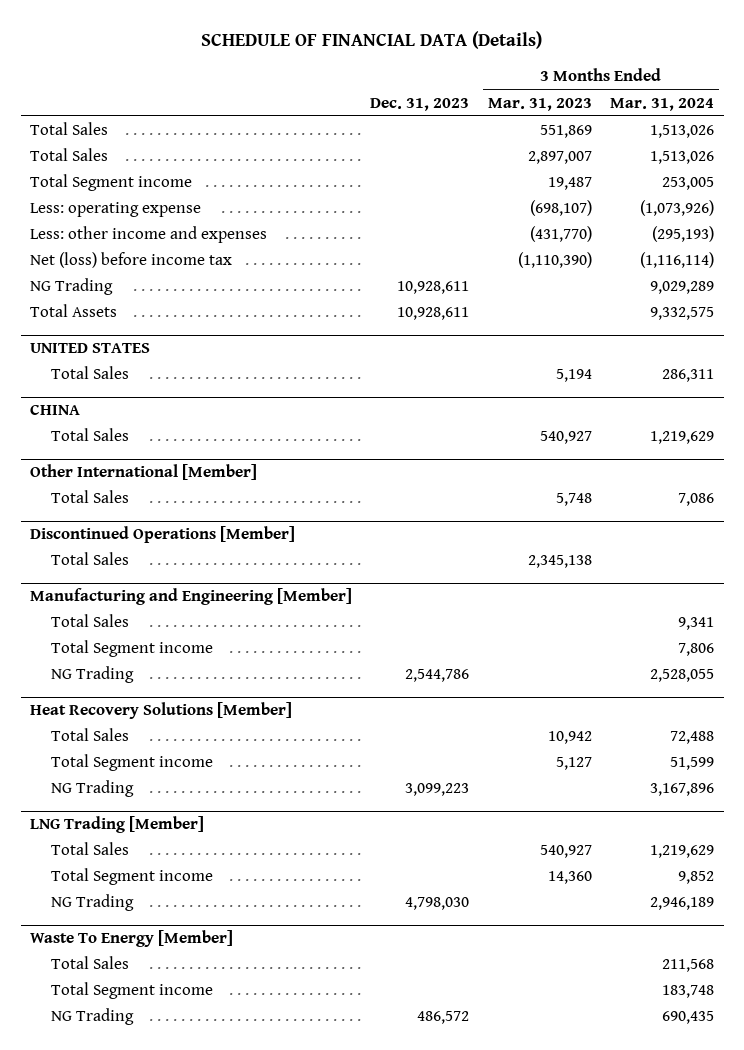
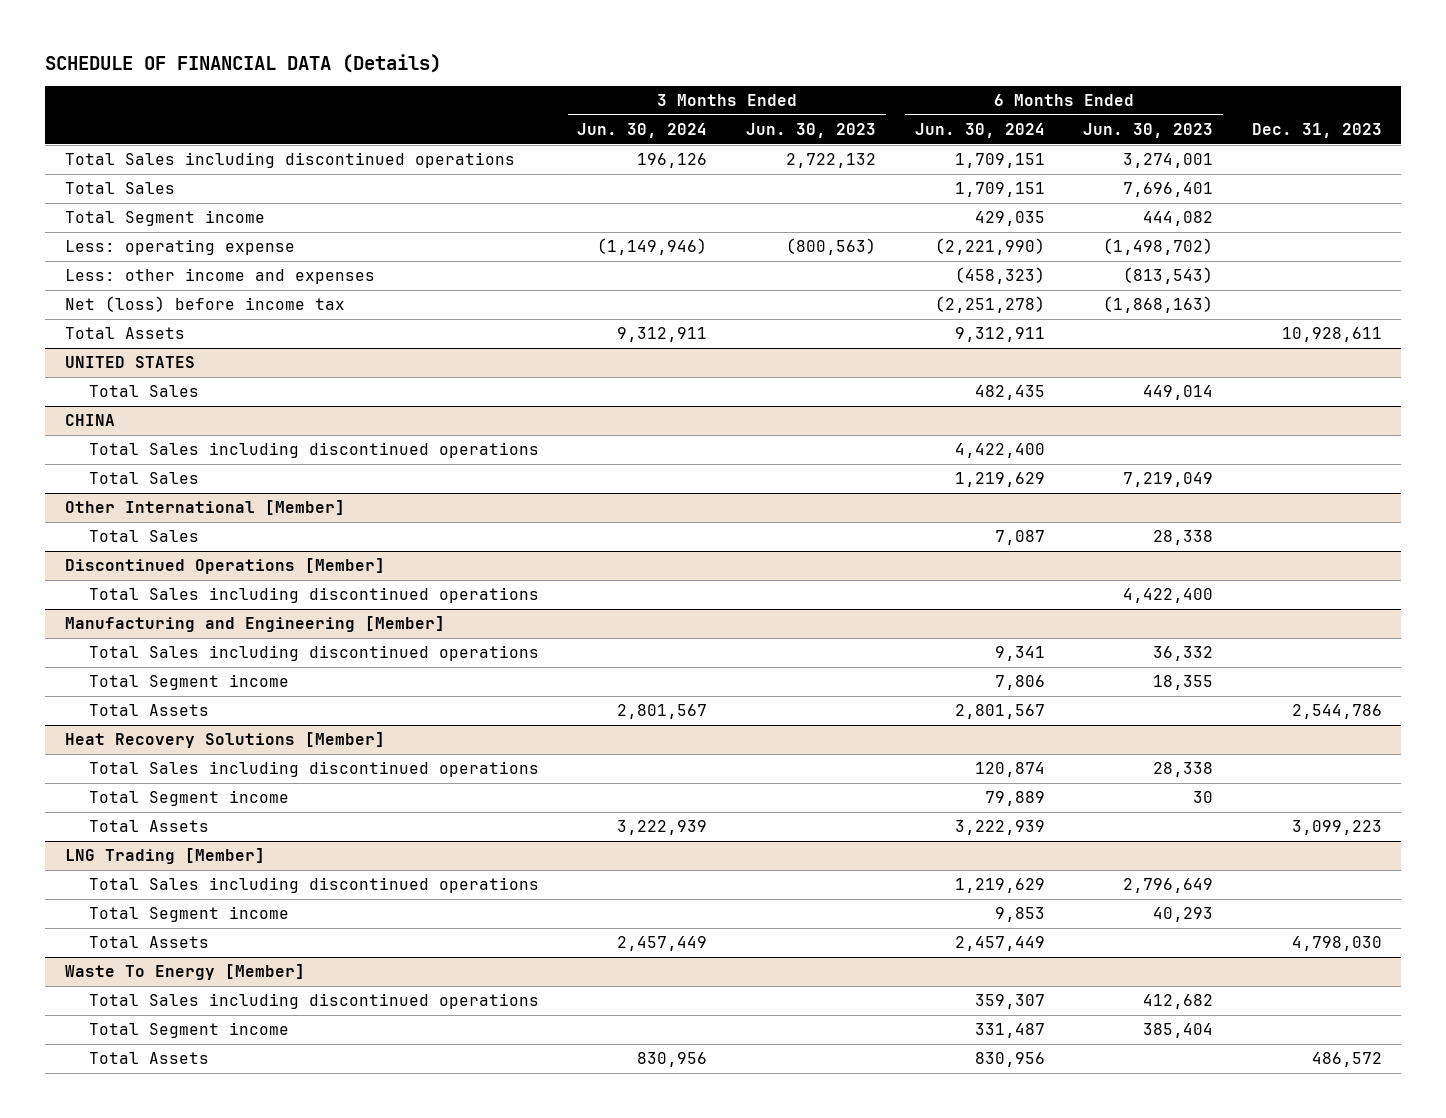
- | Dec. 31, 2023 | 3 Months Ended Mar. 31, 2023 | 3 Months Ended Mar. 31, 2024
+ | 3 Months Ended Jun. 30, 2024 | 3 Months Ended Jun. 30, 2023 | 6 Months Ended Jun. 30, 2024 | 6 Months Ended Jun. 30, 2023 | Dec. 31, 2023
- Total Sales | | 551,869 | 1,513,026
+ Total Sales including discontinued operations | 196,126 | 2,722,132 | 1,709,151 | 3,274,001 |
- NG Trading | 10,928,611 | | 9,029,289
@ CHINA
+ Total Sales including discontinued operations | | | 4,422,400 | |
@ Discontinued Operations [Member]
- Total Sales | | 2,345,138 |
+ Total Sales including discontinued operations | | | | 4,422,400 |
@ Manufacturing and Engineering [Member]
- Total Sales | | | 9,341
+ Total Sales including discontinued operations | | | 9,341 | 36,332 |
- NG Trading | 2,544,786 | | 2,528,055
+ Total Assets | 2,801,567 | | 2,801,567 | | 2,544,786
@ Heat Recovery Solutions [Member]
- Total Sales | | 10,942 | 72,488
+ Total Sales including discontinued operations | | | 120,874 | 28,338 |
- NG Trading | 3,099,223 | | 3,167,896
+ Total Assets | 3,222,939 | | 3,222,939 | | 3,099,223
@ LNG Trading [Member]
- Total Sales | | 540,927 | 1,219,629
+ Total Sales including discontinued operations | | | 1,219,629 | 2,796,649 |
- NG Trading | 4,798,030 | | 2,946,189
+ Total Assets | 2,457,449 | | 2,457,449 | | 4,798,030
@ Waste To Energy [Member]
- Total Sales | | | 211,568
+ Total Sales including discontinued operations | | | 359,307 | 412,682 |
- NG Trading | 486,572 | | 690,435
+ Total Assets | 830,956 | | 830,956 | | 486,572

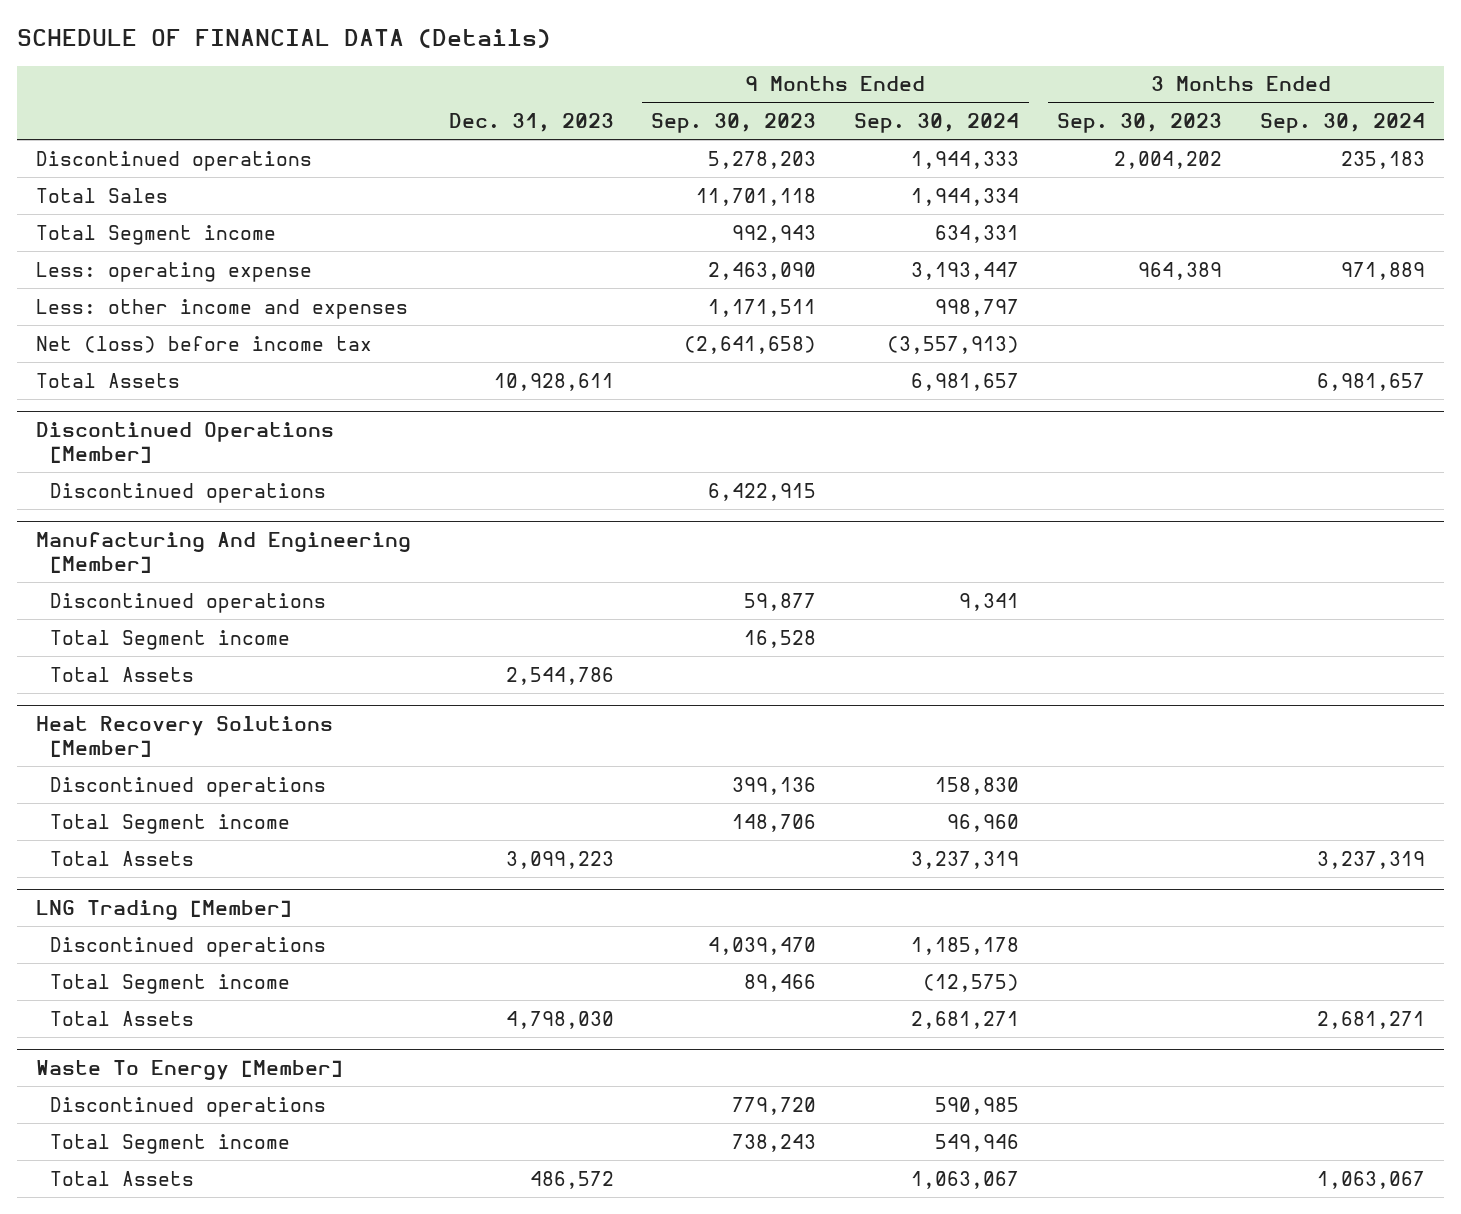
- | 3 Months Ended Jun. 30, 2024 | 3 Months Ended Jun. 30, 2023 | 6 Months Ended Jun. 30, 2024 | 6 Months Ended Jun. 30, 2023 | Dec. 31, 2023
+ | Dec. 31, 2023 | 9 Months Ended Sep. 30, 2023 | 9 Months Ended Sep. 30, 2024 | 3 Months Ended Sep. 30, 2023 | 3 Months Ended Sep. 30, 2024
- Total Sales including discontinued operations | 196,126 | 2,722,132 | 1,709,151 | 3,274,001 |
+ Discontinued operations | | 5,278,203 | 1,944,333 | 2,004,202 | 235,183
- UNITED STATES
- Total Sales | | | 482,435 | 449,014 |
- CHINA
- Total Sales including discontinued operations | | | 4,422,400 | |
- Total Sales | | | 1,219,629 | 7,219,049 |
- Other International [Member]
- Total Sales | | | 7,087 | 28,338 |
@ Discontinued Operations [Member]
- Total Sales including discontinued operations | | | | 4,422,400 |
- Manufacturing and Engineering [Member]
- Total Sales including discontinued operations | | | 9,341 | 36,332 |
@ Discontinued Operations [Member]
+ Discontinued operations | | 6,422,915 | | |
+ Manufacturing And Engineering [Member]
+ Discontinued operations | | 59,877 | 9,341 | |
@ Heat Recovery Solutions [Member]
- Total Sales including discontinued operations | | | 120,874 | 28,338 |
+ Discontinued operations | | 399,136 | 158,830 | |
@ LNG Trading [Member]
- Total Sales including discontinued operations | | | 1,219,629 | 2,796,649 |
+ Discontinued operations | | 4,039,470 | 1,185,178 | |
@ Waste To Energy [Member]
- Total Sales including discontinued operations | | | 359,307 | 412,682 |
+ Discontinued operations | | 779,720 | 590,985 | |

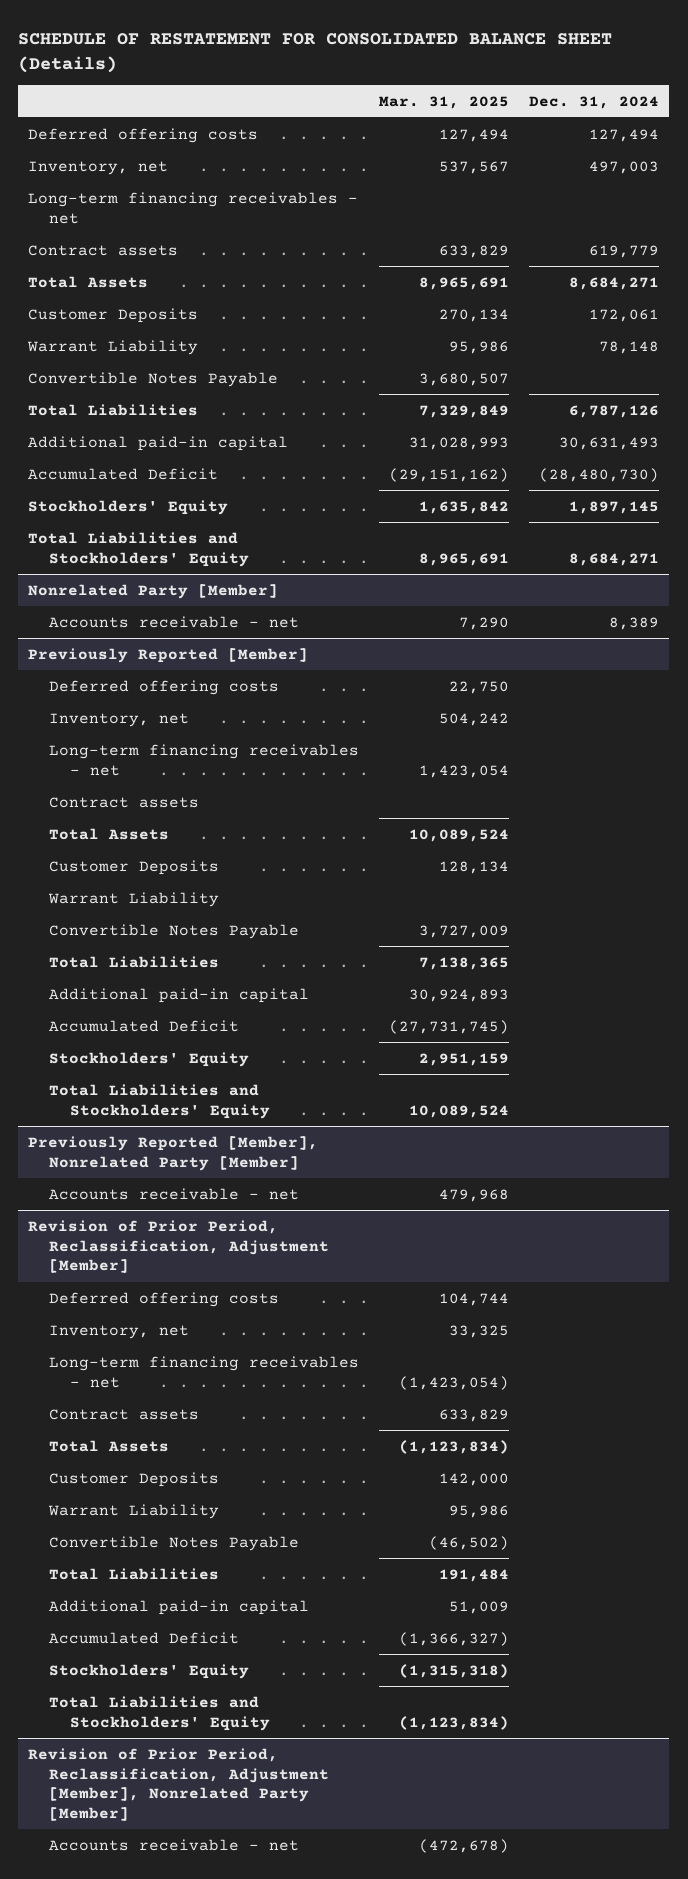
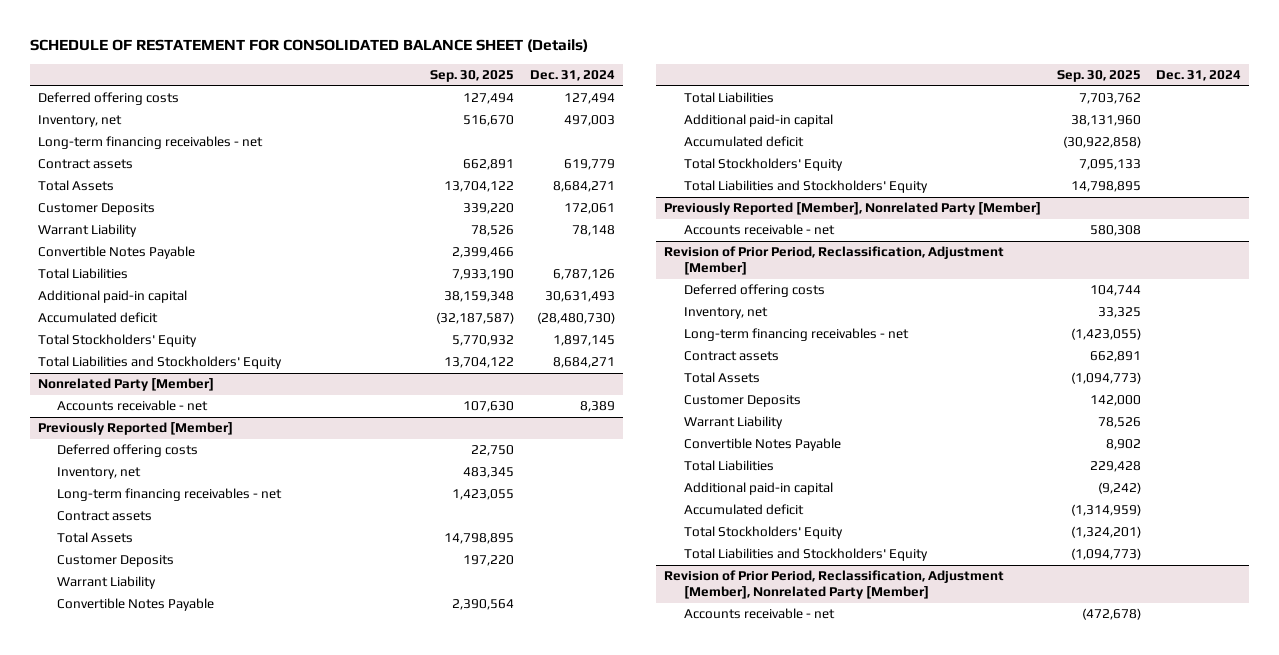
- | Mar. 31, 2025 | Dec. 31, 2024
+ | Sep. 30, 2025 | Dec. 31, 2024
- Accumulated Deficit | (29,151,162) | (28,480,730)
- Stockholders' Equity | 1,635,842 | 1,897,145
+ Accumulated deficit | (32,187,587) | (28,480,730)
+ Total Stockholders' Equity | 5,770,932 | 1,897,145
@ Previously Reported [Member]
- Accumulated Deficit | (27,731,745) |
- Stockholders' Equity | 2,951,159 |
+ Accumulated deficit | (30,922,858) |
+ Total Stockholders' Equity | 7,095,133 |
@ Revision of Prior Period, Reclassification, Adjustment [Member]
- Accumulated Deficit | (1,366,327) |
- Stockholders' Equity | (1,315,318) |
+ Accumulated deficit | (1,314,959) |
+ Total Stockholders' Equity | (1,324,201) |

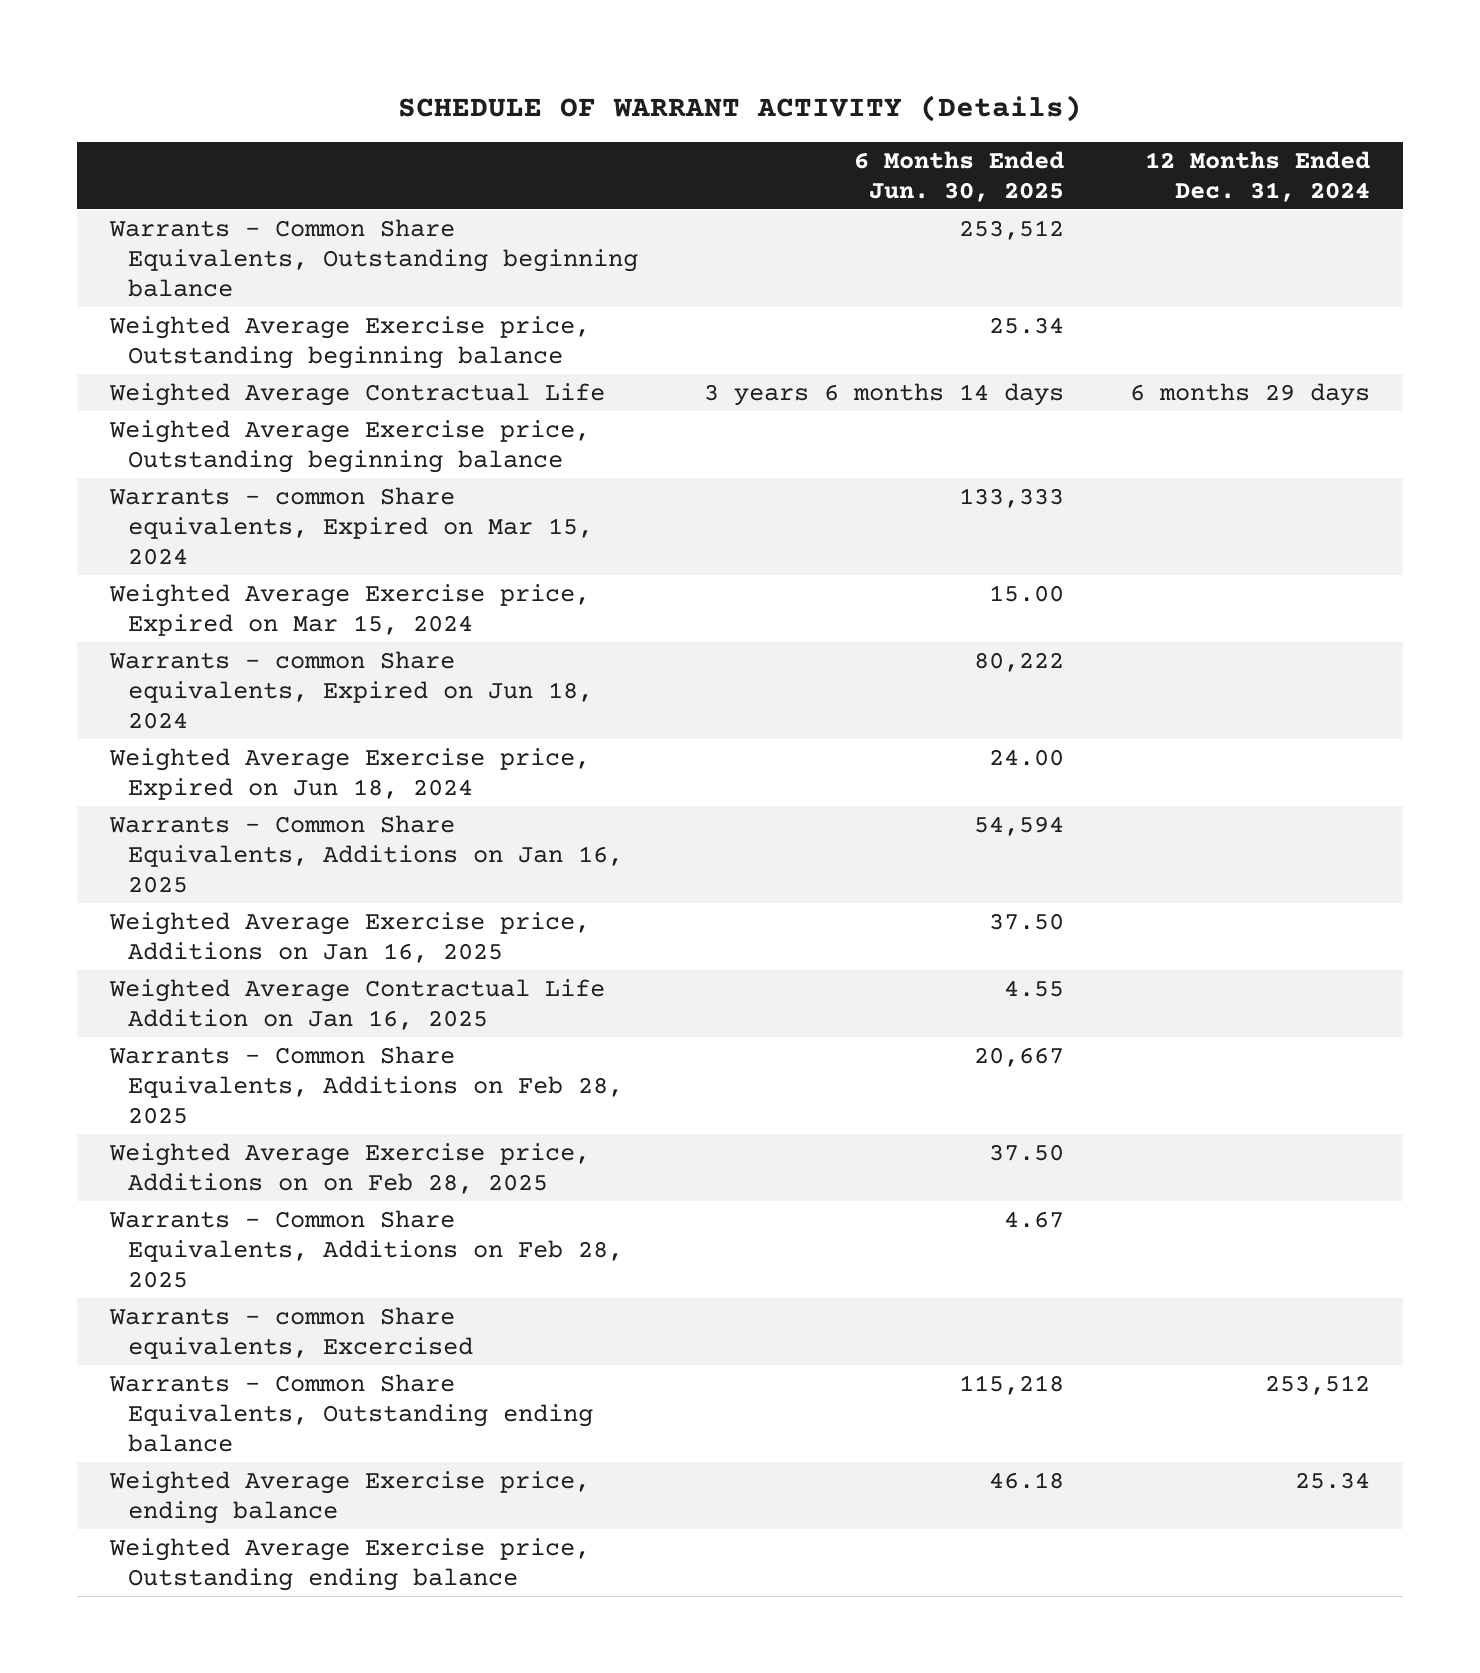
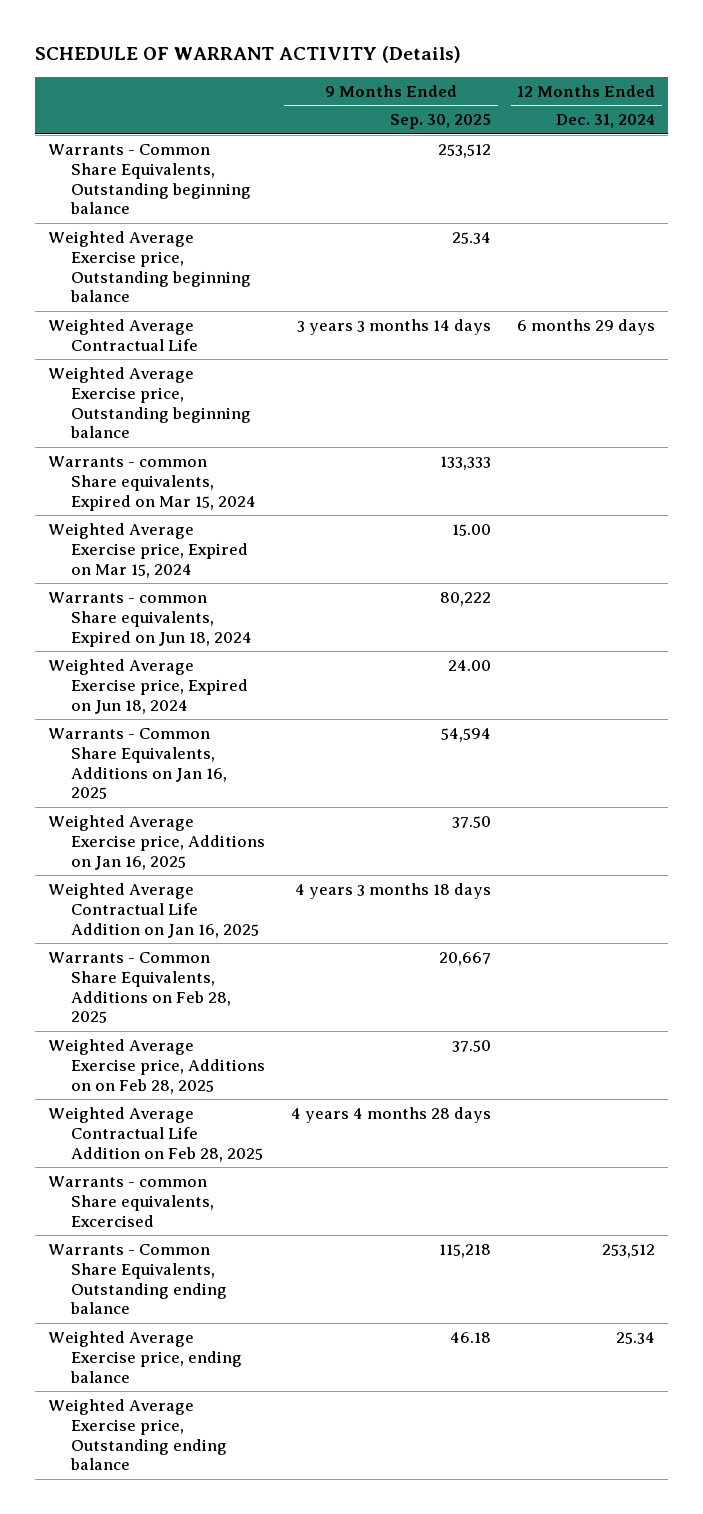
- | 6 Months Ended Jun. 30, 2025 | 12 Months Ended Dec. 31, 2024
+ | 9 Months Ended Sep. 30, 2025 | 12 Months Ended Dec. 31, 2024
- Warrants - Common Share Equivalents, Additions on Feb 28, 2025 | 4.67 |
+ Weighted Average Contractual Life Addition on Feb 28, 2025 | 4 years 4 months 28 days |

